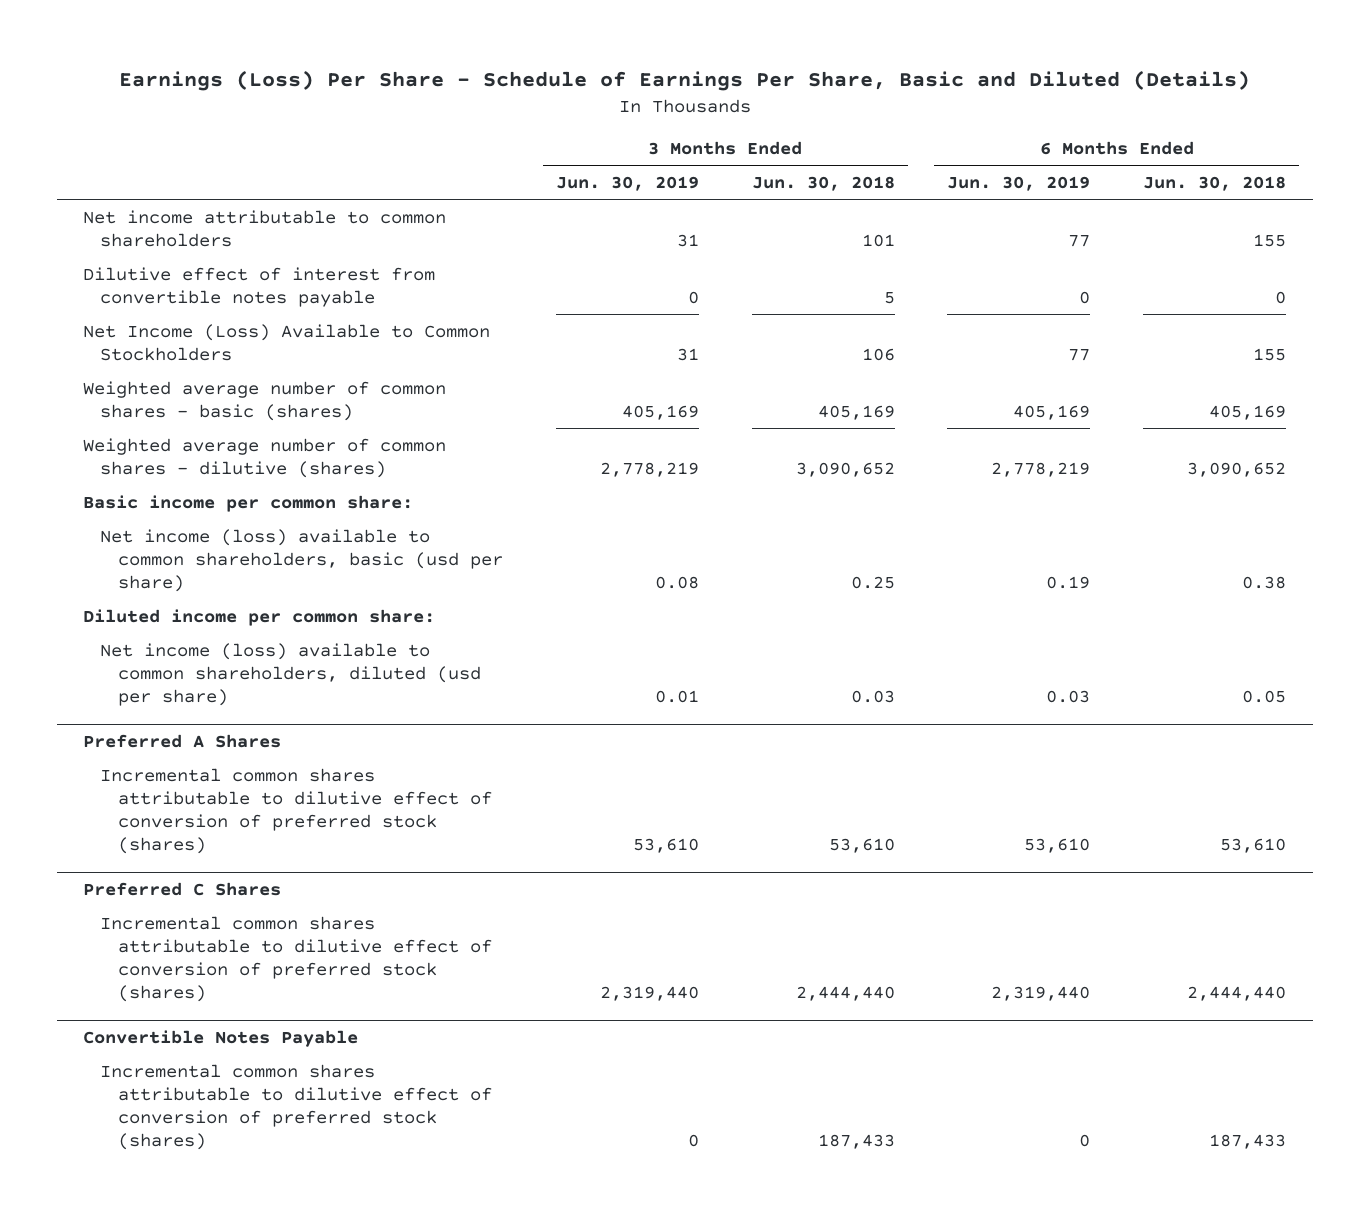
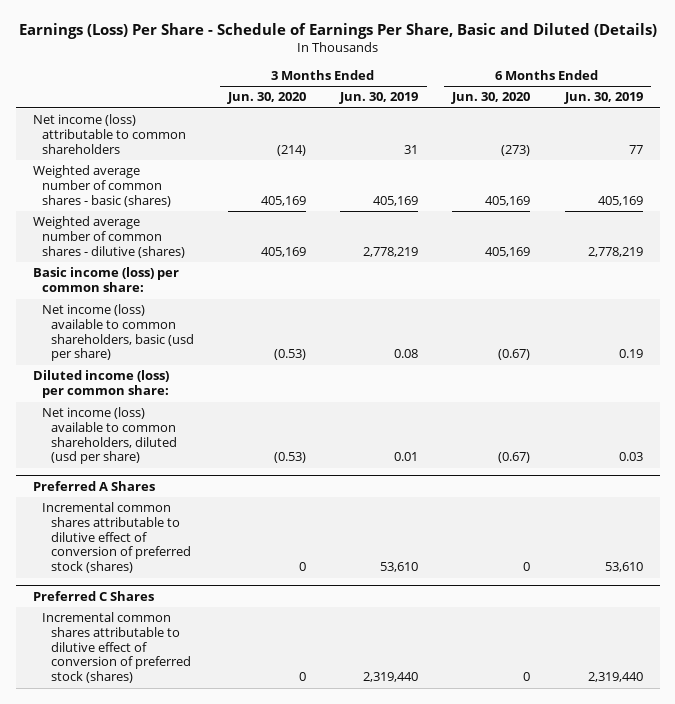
- | 3 Months Ended Jun. 30, 2019 | 3 Months Ended Jun. 30, 2018 | 6 Months Ended Jun. 30, 2019 | 6 Months Ended Jun. 30, 2018
+ | 3 Months Ended Jun. 30, 2020 | 3 Months Ended Jun. 30, 2019 | 6 Months Ended Jun. 30, 2020 | 6 Months Ended Jun. 30, 2019
- Net income attributable to common shareholders | 31 | 101 | 77 | 155
- Dilutive effect of interest from convertible notes payable | 0 | 5 | 0 | 0
- Net Income (Loss) Available to Common Stockholders | 31 | 106 | 77 | 155
+ Net income (loss) attributable to common shareholders | (214) | 31 | (273) | 77
- Basic income per common share:
+ Basic income (loss) per common share:
- Diluted income per common share:
+ Diluted income (loss) per common share:
- Convertible Notes Payable
- Incremental common shares attributable to dilutive effect of conversion of preferred stock (shares) | 0 | 187,433 | 0 | 187,433

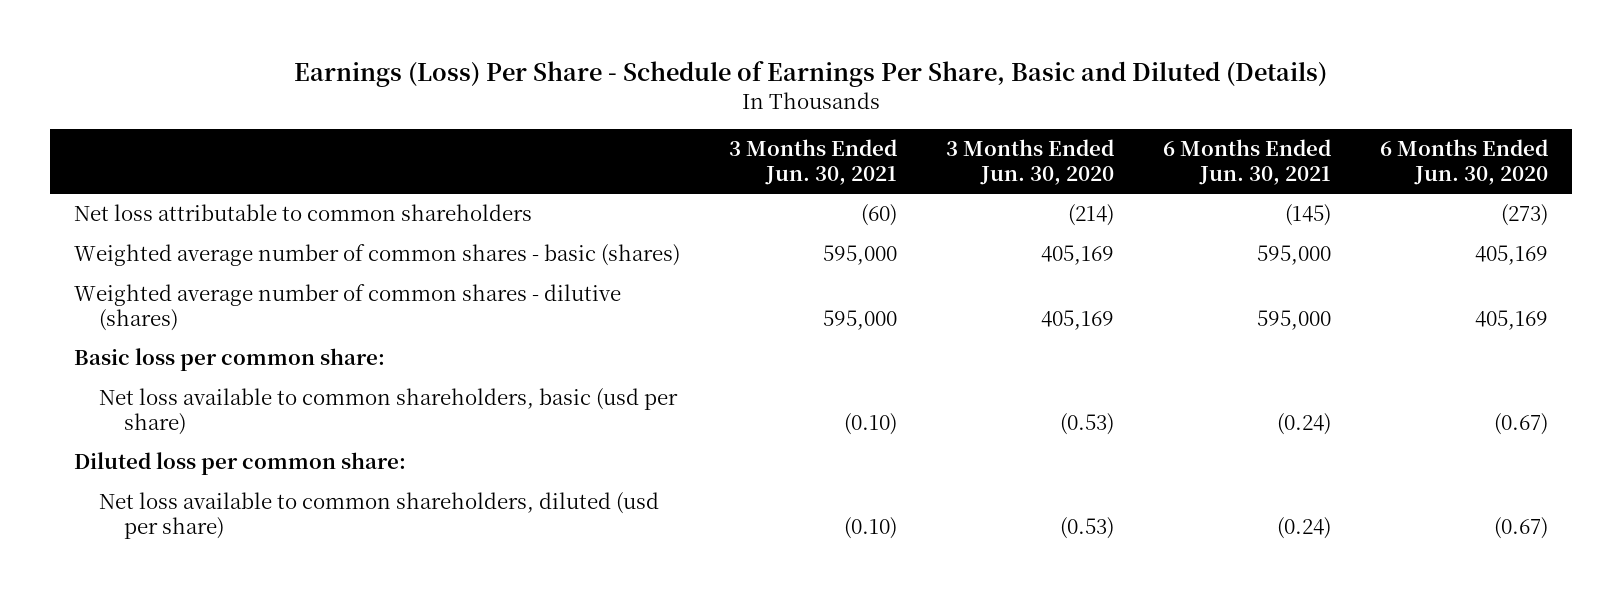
- | 3 Months Ended Jun. 30, 2020 | 3 Months Ended Jun. 30, 2019 | 6 Months Ended Jun. 30, 2020 | 6 Months Ended Jun. 30, 2019
+ | 3 Months Ended Jun. 30, 2021 | 3 Months Ended Jun. 30, 2020 | 6 Months Ended Jun. 30, 2021 | 6 Months Ended Jun. 30, 2020
- Net income (loss) attributable to common shareholders | (214) | 31 | (273) | 77
+ Net loss attributable to common shareholders | (60) | (214) | (145) | (273)
- Basic income (loss) per common share:
- Net income (loss) available to common shareholders, basic (usd per share) | (0.53) | 0.08 | (0.67) | 0.19
- Diluted income (loss) per common share:
- Net income (loss) available to common shareholders, diluted (usd per share) | (0.53) | 0.01 | (0.67) | 0.03
- Preferred A Shares
- Incremental common shares attributable to dilutive effect of conversion of preferred stock (shares) | 0 | 53,610 | 0 | 53,610
- Preferred C Shares
- Incremental common shares attributable to dilutive effect of conversion of preferred stock (shares) | 0 | 2,319,440 | 0 | 2,319,440
+ Basic loss per common share:
+ Net loss available to common shareholders, basic (usd per share) | (0.10) | (0.53) | (0.24) | (0.67)
+ Diluted loss per common share:
+ Net loss available to common shareholders, diluted (usd per share) | (0.10) | (0.53) | (0.24) | (0.67)

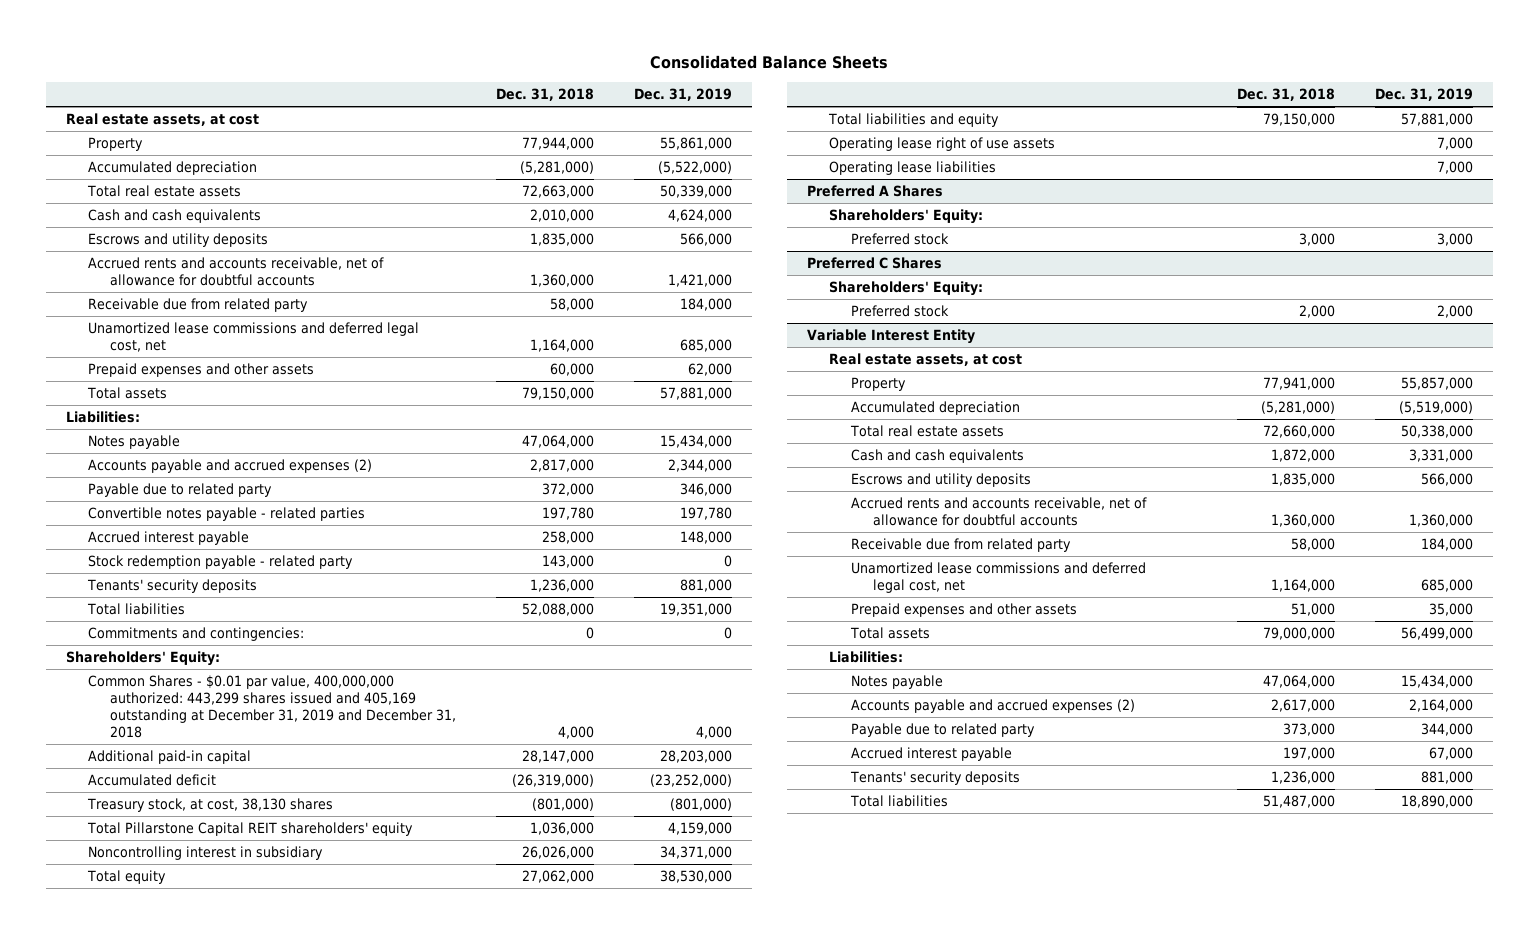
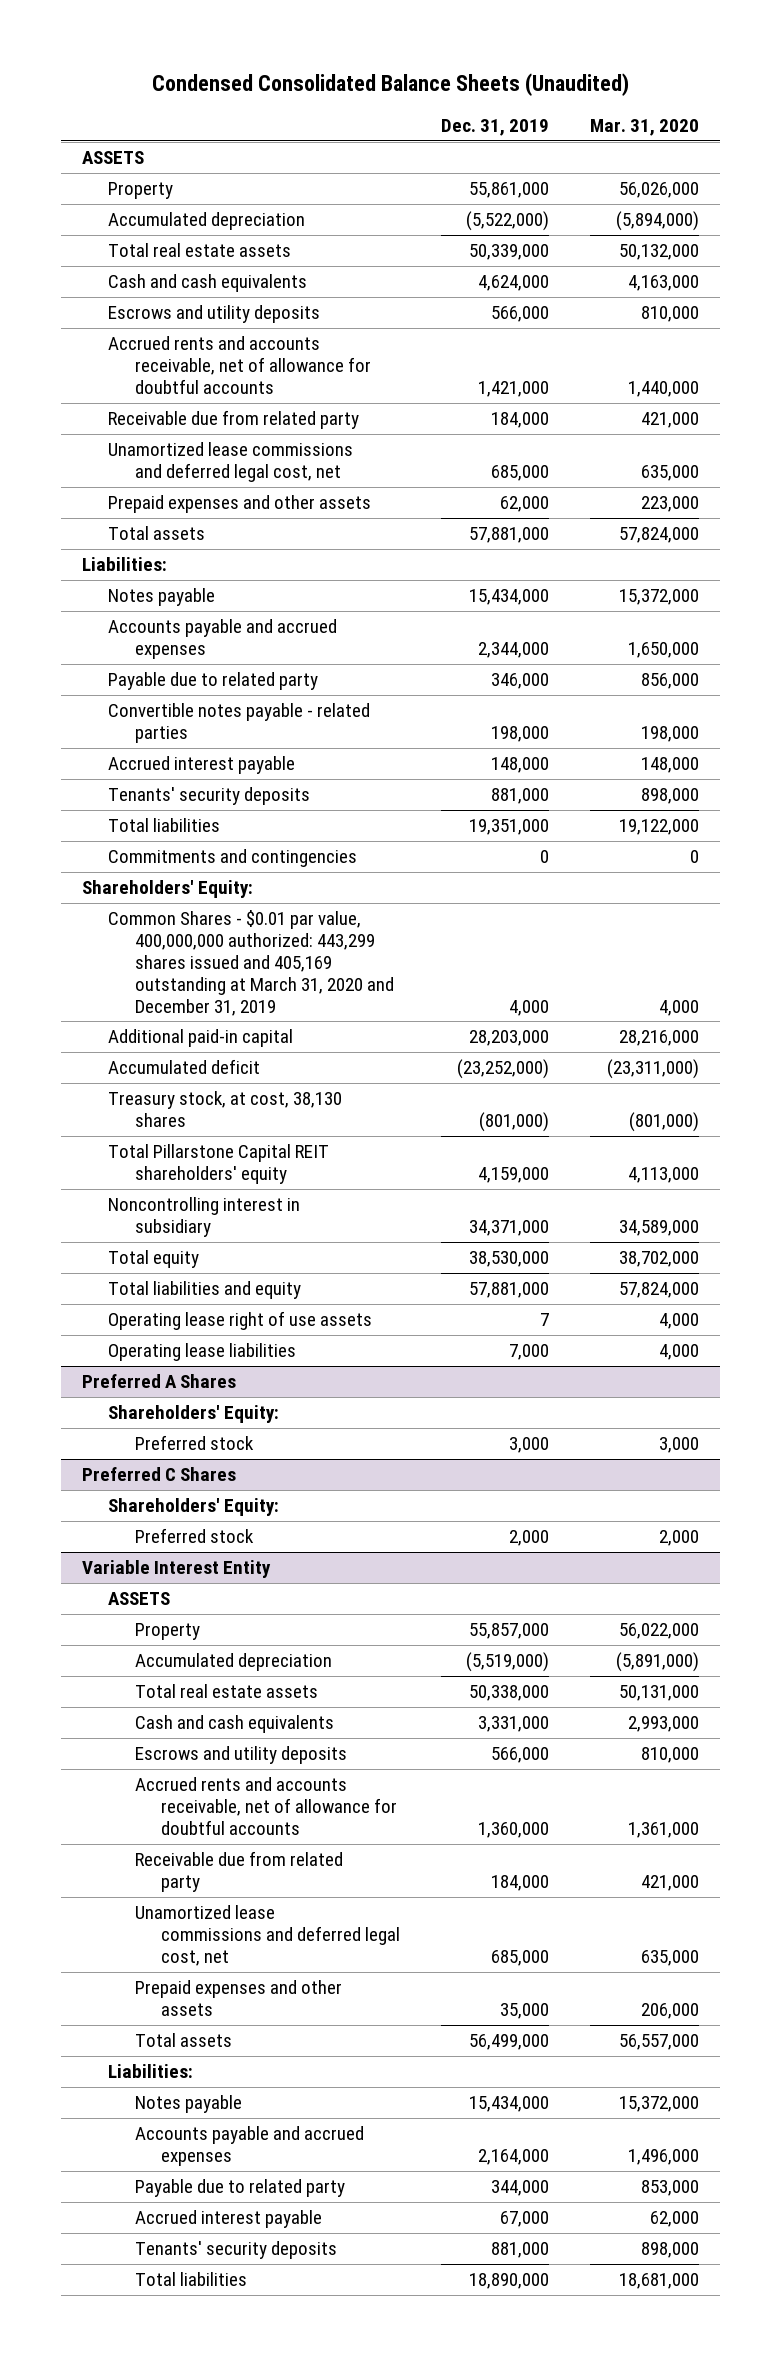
- Consolidated Balance Sheets
+ Condensed Consolidated Balance Sheets (Unaudited)
- | Dec. 31, 2018 | Dec. 31, 2019
+ | Dec. 31, 2019 | Mar. 31, 2020
- Real estate assets, at cost
+ ASSETS
- Accounts payable and accrued expenses (2) | 2,817,000 | 2,344,000
+ Accounts payable and accrued expenses | 2,344,000 | 1,650,000
- Convertible notes payable - related parties | 197,780 | 197,780
+ Convertible notes payable - related parties | 198,000 | 198,000
- Stock redemption payable - related party | 143,000 | 0
- Commitments and contingencies: | 0 | 0
+ Commitments and contingencies | 0 | 0
- Common Shares - $0.01 par value, 400,000,000 authorized: 443,299 shares issued and 405,169 outstanding at December 31, 2019 and December 31, 2018 | 4,000 | 4,000
+ Common Shares - $0.01 par value, 400,000,000 authorized: 443,299 shares issued and 405,169 outstanding at March 31, 2020 and December 31, 2019 | 4,000 | 4,000
- Operating lease right of use assets | | 7,000
+ Operating lease right of use assets | 7 | 4,000
@ Variable Interest Entity
- Real estate assets, at cost
+ ASSETS
- Accounts payable and accrued expenses (2) | 2,617,000 | 2,164,000
+ Accounts payable and accrued expenses | 2,164,000 | 1,496,000

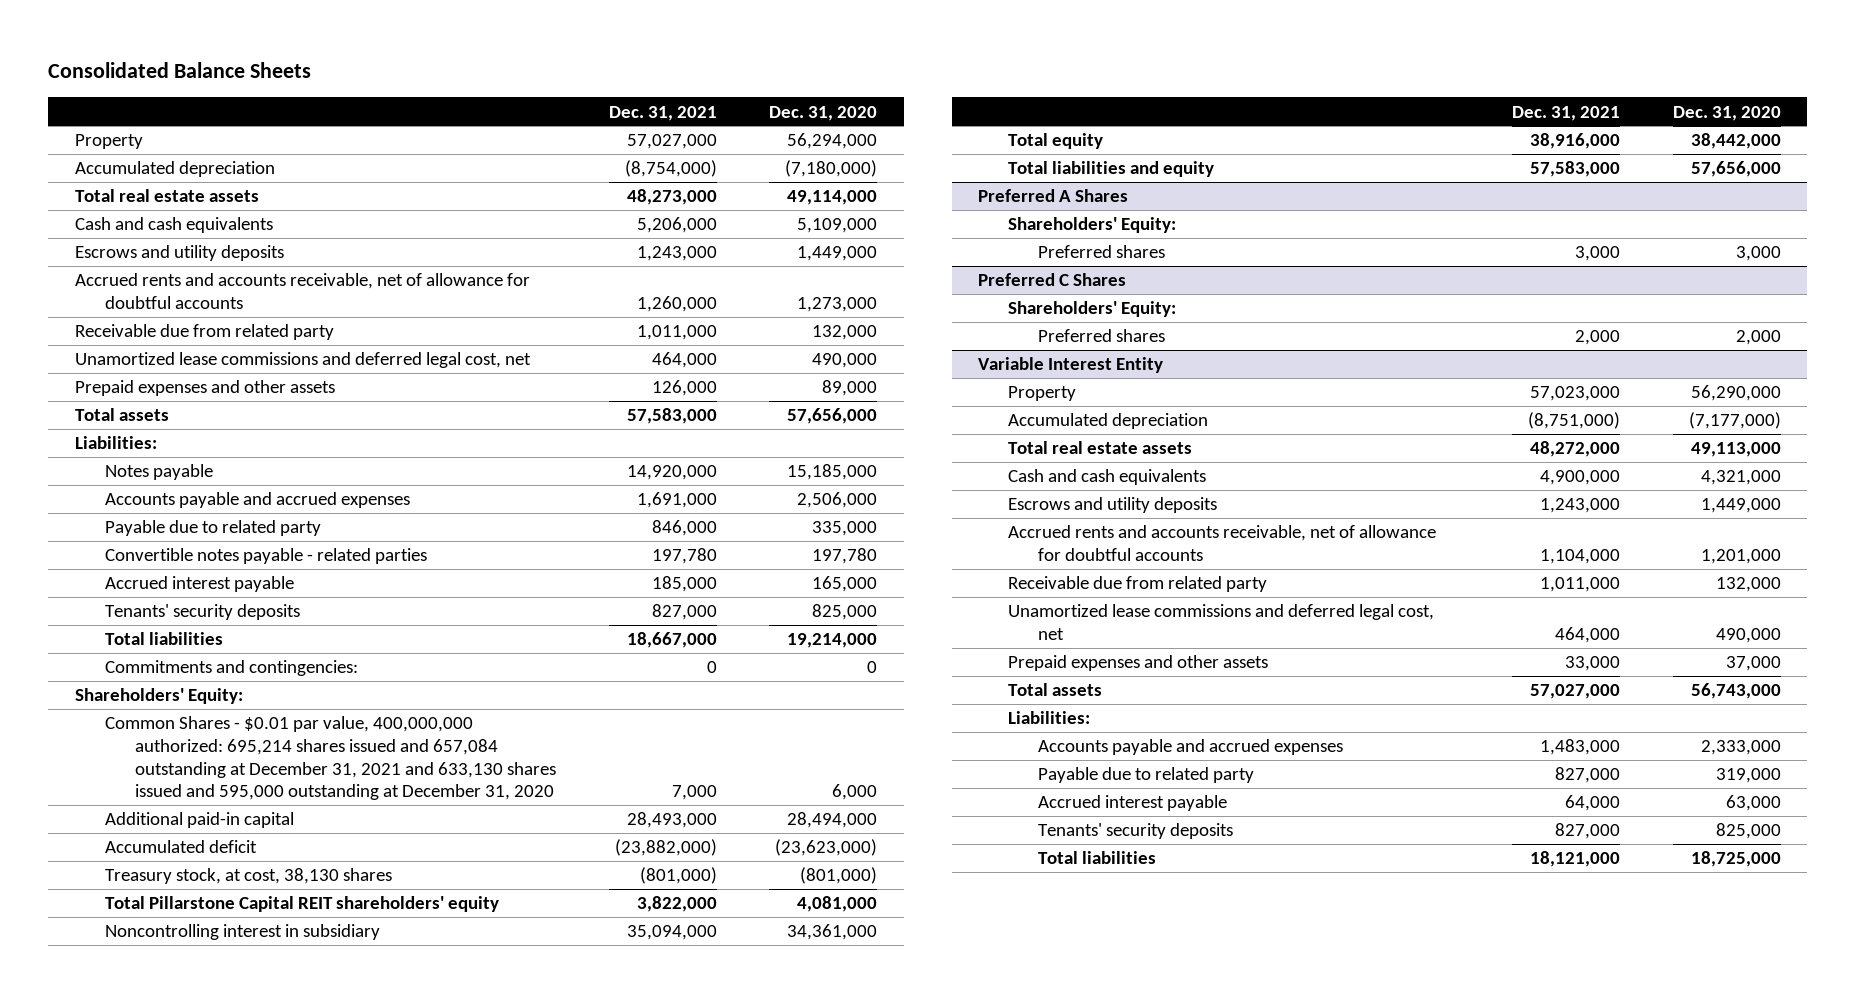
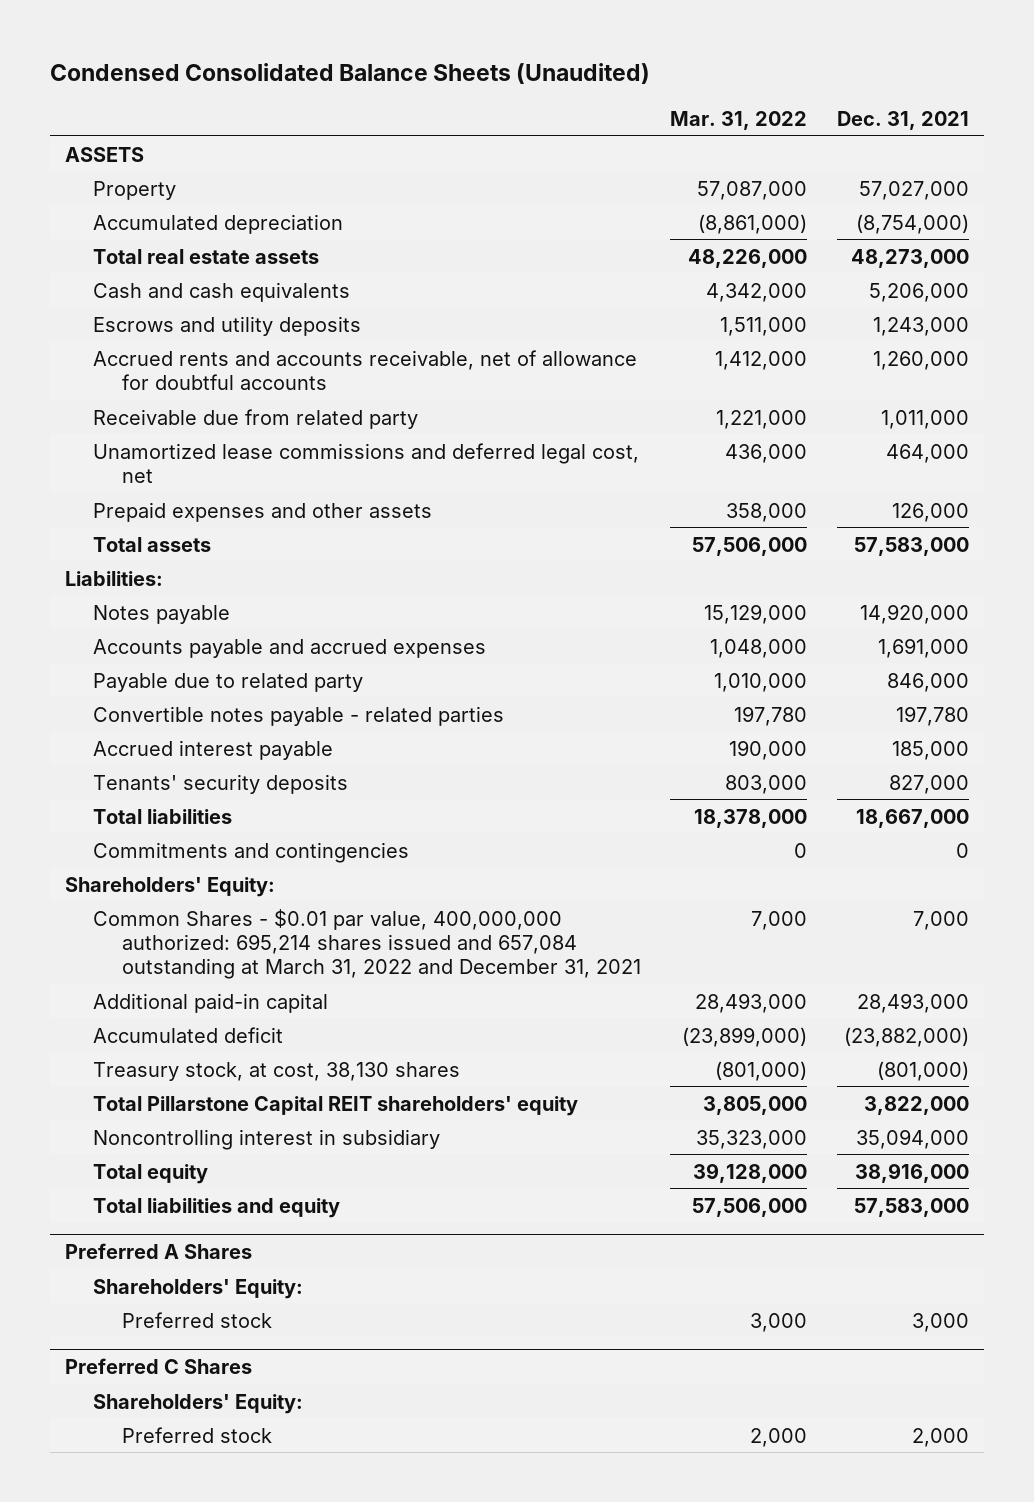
- Consolidated Balance Sheets
+ Condensed Consolidated Balance Sheets (Unaudited)
- | Dec. 31, 2021 | Dec. 31, 2020
+ | Mar. 31, 2022 | Dec. 31, 2021
+ ASSETS
- Commitments and contingencies: | 0 | 0
+ Commitments and contingencies | 0 | 0
- Common Shares - $0.01 par value, 400,000,000 authorized: 695,214 shares issued and 657,084 outstanding at December 31, 2021 and 633,130 shares issued and 595,000 outstanding at December 31, 2020 | 7,000 | 6,000
+ Common Shares - $0.01 par value, 400,000,000 authorized: 695,214 shares issued and 657,084 outstanding at March 31, 2022 and December 31, 2021 | 7,000 | 7,000
@ Preferred A Shares
- Preferred shares | 3,000 | 3,000
+ Preferred stock | 3,000 | 3,000
@ Preferred C Shares
- Preferred shares | 2,000 | 2,000
- Variable Interest Entity
- Property | 57,023,000 | 56,290,000
- Accumulated depreciation | (8,751,000) | (7,177,000)
- Total real estate assets | 48,272,000 | 49,113,000
- Cash and cash equivalents | 4,900,000 | 4,321,000
- Escrows and utility deposits | 1,243,000 | 1,449,000
- Accrued rents and accounts receivable, net of allowance for doubtful accounts | 1,104,000 | 1,201,000
- Receivable due from related party | 1,011,000 | 132,000
- Unamortized lease commissions and deferred legal cost, net | 464,000 | 490,000
- Prepaid expenses and other assets | 33,000 | 37,000
- Total assets | 57,027,000 | 56,743,000
- Liabilities:
- Accounts payable and accrued expenses | 1,483,000 | 2,333,000
- Payable due to related party | 827,000 | 319,000
- Accrued interest payable | 64,000 | 63,000
- Tenants' security deposits | 827,000 | 825,000
- Total liabilities | 18,121,000 | 18,725,000
@ Preferred C Shares
+ Preferred stock | 2,000 | 2,000

